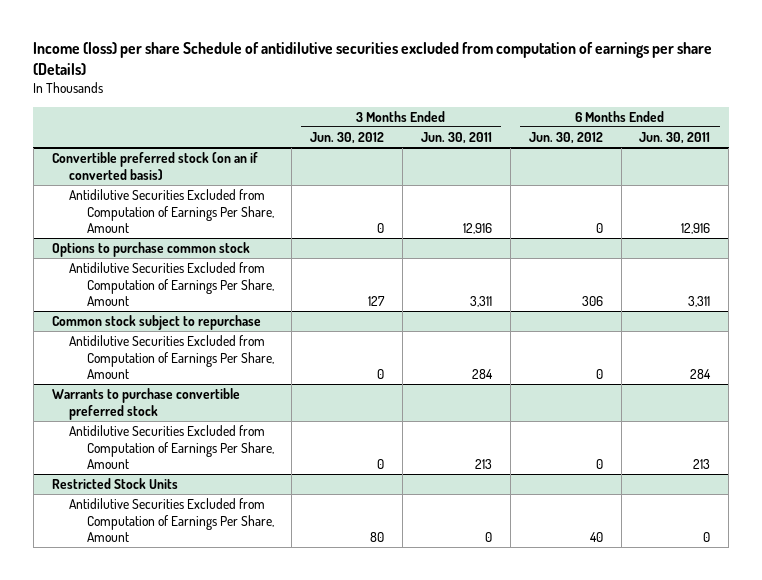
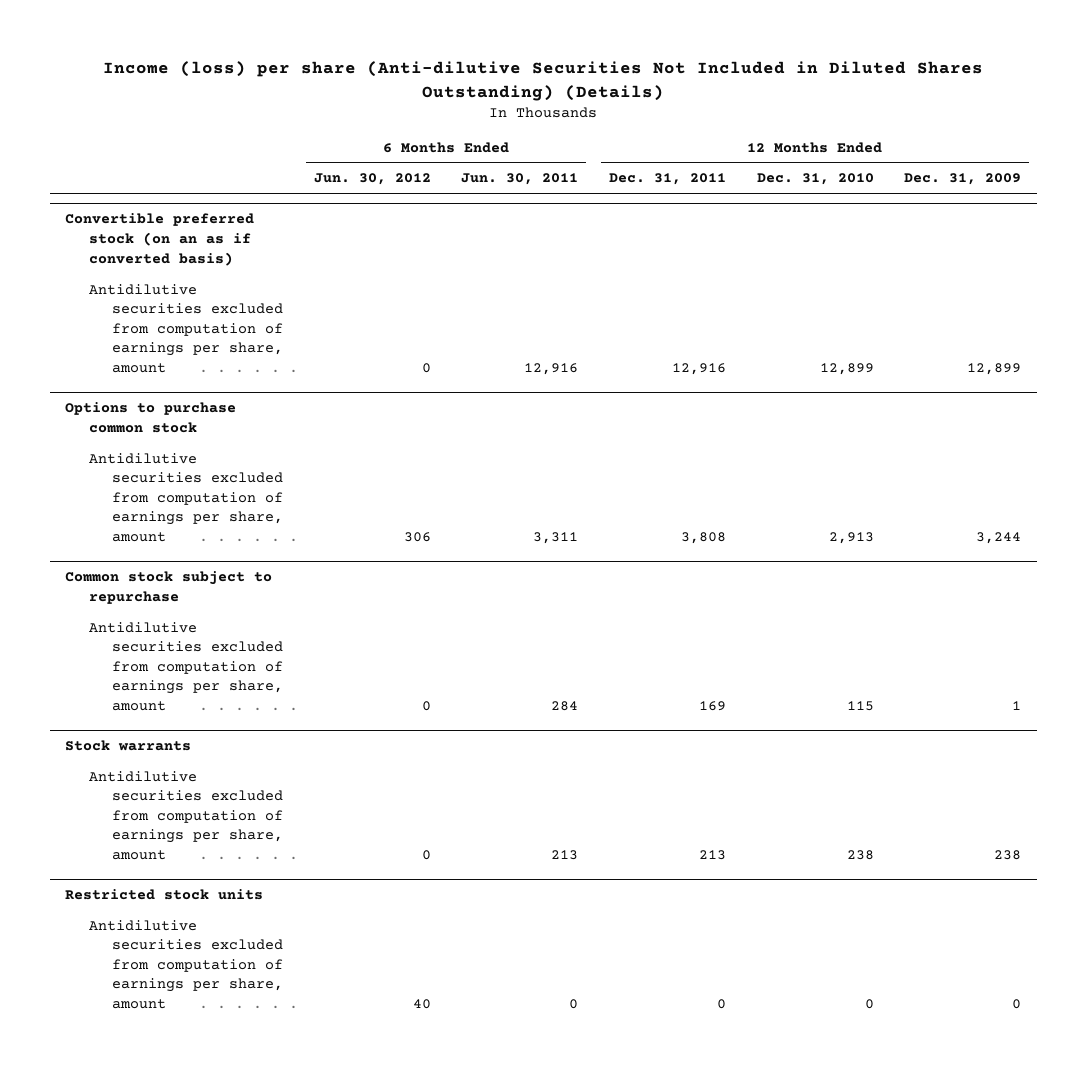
- Income (loss) per share Schedule of antidilutive securities excluded from computation of earnings per share (Details)
+ Income (loss) per share (Anti-dilutive Securities Not Included in Diluted Shares Outstanding) (Details)
- | 3 Months Ended Jun. 30, 2012 | 3 Months Ended Jun. 30, 2011 | 6 Months Ended Jun. 30, 2012 | 6 Months Ended Jun. 30, 2011
+ | 6 Months Ended Jun. 30, 2012 | 6 Months Ended Jun. 30, 2011 | 12 Months Ended Dec. 31, 2011 | 12 Months Ended Dec. 31, 2010 | 12 Months Ended Dec. 31, 2009
- Convertible preferred stock (on an if converted basis)
- Antidilutive Securities Excluded from Computation of Earnings Per Share, Amount | 0 | 12,916 | 0 | 12,916
+ Convertible preferred stock (on an as if converted basis)
+ Antidilutive securities excluded from computation of earnings per share, amount | 0 | 12,916 | 12,916 | 12,899 | 12,899
@ Options to purchase common stock
- Antidilutive Securities Excluded from Computation of Earnings Per Share, Amount | 127 | 3,311 | 306 | 3,311
+ Antidilutive securities excluded from computation of earnings per share, amount | 306 | 3,311 | 3,808 | 2,913 | 3,244
@ Common stock subject to repurchase
- Antidilutive Securities Excluded from Computation of Earnings Per Share, Amount | 0 | 284 | 0 | 284
- Warrants to purchase convertible preferred stock
- Antidilutive Securities Excluded from Computation of Earnings Per Share, Amount | 0 | 213 | 0 | 213
- Restricted Stock Units
- Antidilutive Securities Excluded from Computation of Earnings Per Share, Amount | 80 | 0 | 40 | 0
@ Common stock subject to repurchase
+ Antidilutive securities excluded from computation of earnings per share, amount | 0 | 284 | 169 | 115 | 1
+ Stock warrants
+ Antidilutive securities excluded from computation of earnings per share, amount | 0 | 213 | 213 | 238 | 238
+ Restricted stock units
+ Antidilutive securities excluded from computation of earnings per share, amount | 40 | 0 | 0 | 0 | 0

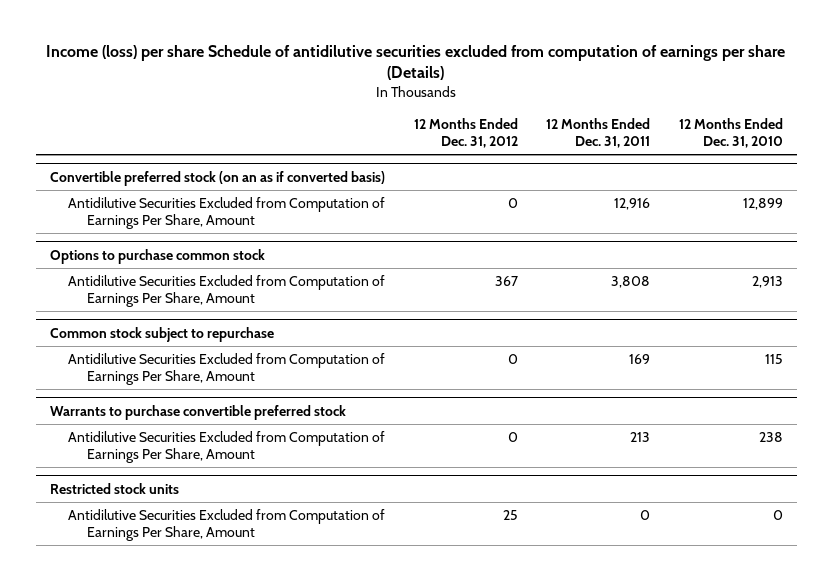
- Income (loss) per share (Anti-dilutive Securities Not Included in Diluted Shares Outstanding) (Details)
+ Income (loss) per share Schedule of antidilutive securities excluded from computation of earnings per share (Details)
- | 6 Months Ended Jun. 30, 2012 | 6 Months Ended Jun. 30, 2011 | 12 Months Ended Dec. 31, 2011 | 12 Months Ended Dec. 31, 2010 | 12 Months Ended Dec. 31, 2009
+ | 12 Months Ended Dec. 31, 2012 | 12 Months Ended Dec. 31, 2011 | 12 Months Ended Dec. 31, 2010
@ Convertible preferred stock (on an as if converted basis)
- Antidilutive securities excluded from computation of earnings per share, amount | 0 | 12,916 | 12,916 | 12,899 | 12,899
+ Antidilutive Securities Excluded from Computation of Earnings Per Share, Amount | 0 | 12,916 | 12,899
@ Options to purchase common stock
- Antidilutive securities excluded from computation of earnings per share, amount | 306 | 3,311 | 3,808 | 2,913 | 3,244
+ Antidilutive Securities Excluded from Computation of Earnings Per Share, Amount | 367 | 3,808 | 2,913
@ Common stock subject to repurchase
- Antidilutive securities excluded from computation of earnings per share, amount | 0 | 284 | 169 | 115 | 1
- Stock warrants
- Antidilutive securities excluded from computation of earnings per share, amount | 0 | 213 | 213 | 238 | 238
@ Common stock subject to repurchase
+ Antidilutive Securities Excluded from Computation of Earnings Per Share, Amount | 0 | 169 | 115
+ Warrants to purchase convertible preferred stock
+ Antidilutive Securities Excluded from Computation of Earnings Per Share, Amount | 0 | 213 | 238
@ Restricted stock units
- Antidilutive securities excluded from computation of earnings per share, amount | 40 | 0 | 0 | 0 | 0
+ Antidilutive Securities Excluded from Computation of Earnings Per Share, Amount | 25 | 0 | 0

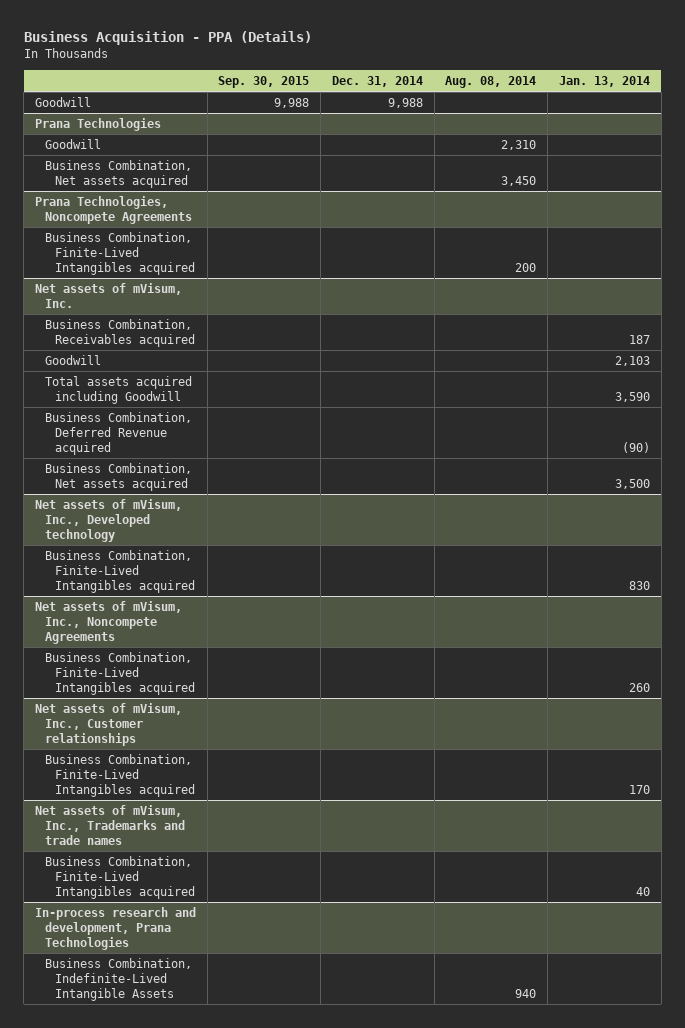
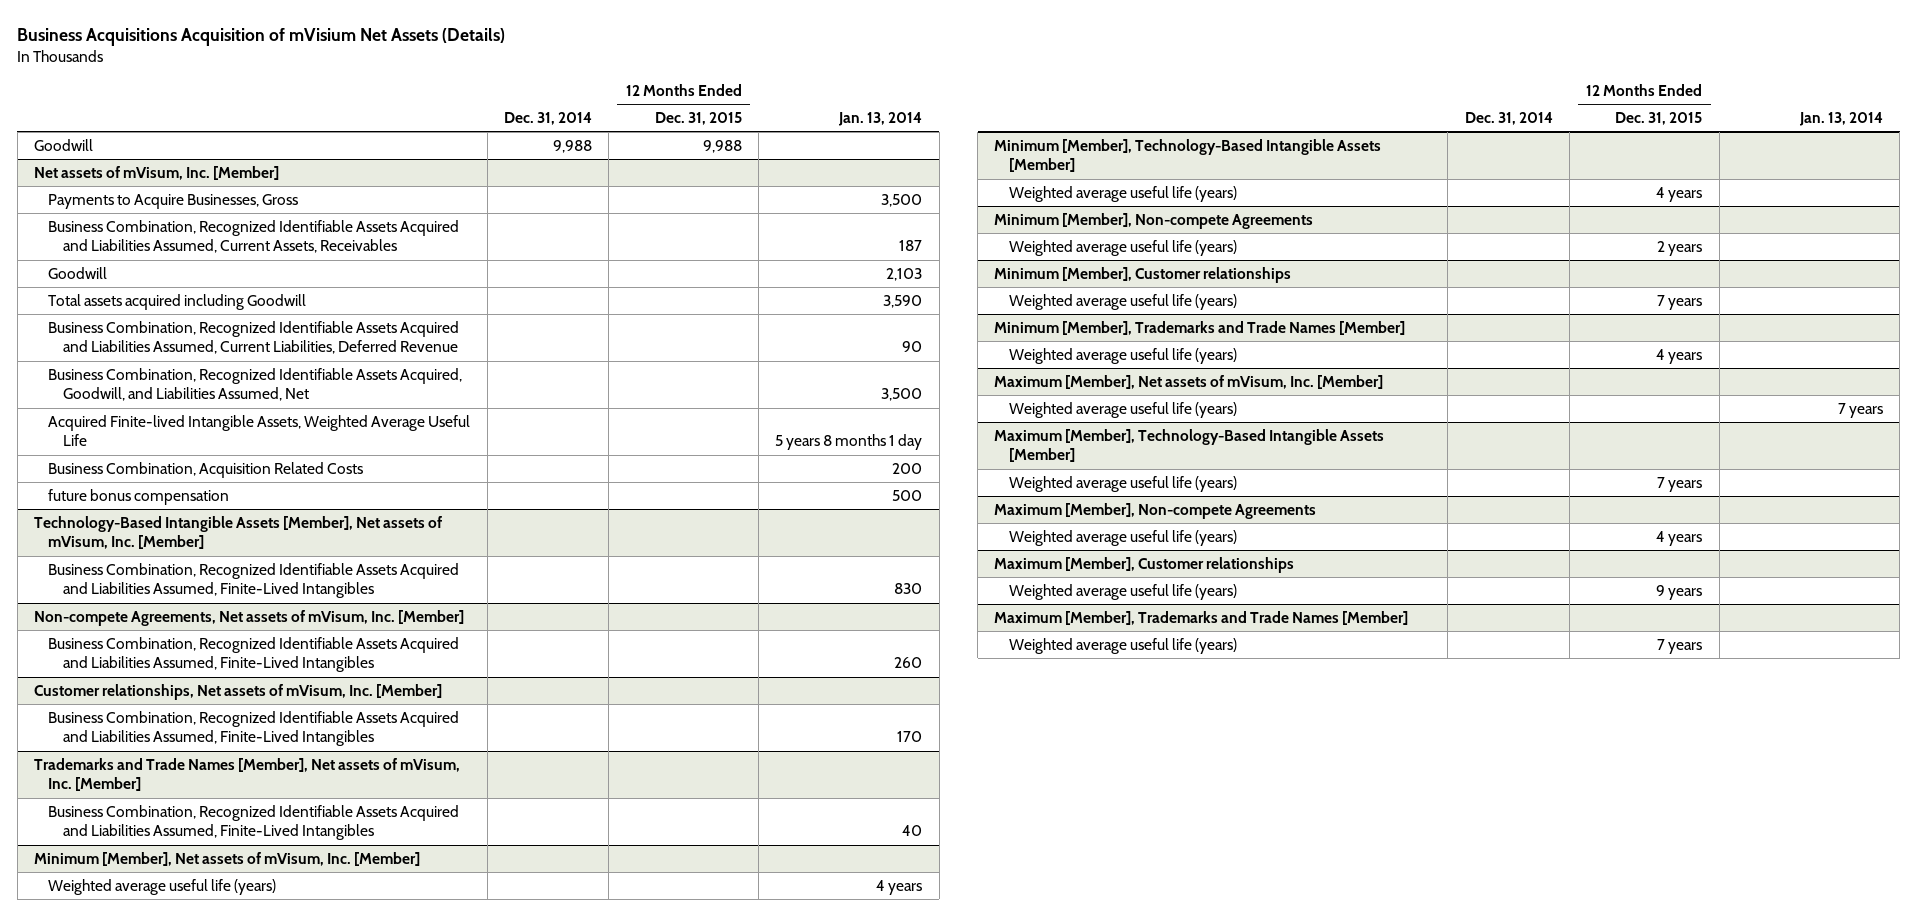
- Business Acquisition - PPA (Details)
+ Business Acquisitions Acquisition of mVisium Net Assets (Details)
- | Sep. 30, 2015 | Dec. 31, 2014 | Aug. 08, 2014 | Jan. 13, 2014
+ | Dec. 31, 2014 | 12 Months Ended Dec. 31, 2015 | Jan. 13, 2014
- Prana Technologies
- Goodwill | | | 2,310 |
- Business Combination, Net assets acquired | | | 3,450 |
- Prana Technologies, Noncompete Agreements
- Business Combination, Finite-Lived Intangibles acquired | | | 200 |
- Net assets of mVisum, Inc.
- Business Combination, Receivables acquired | | | | 187
+ Net assets of mVisum, Inc. [Member]
+ Payments to Acquire Businesses, Gross | | | 3,500
+ Business Combination, Recognized Identifiable Assets Acquired and Liabilities Assumed, Current Assets, Receivables | | | 187
- Business Combination, Deferred Revenue acquired | | | | (90)
- Business Combination, Net assets acquired | | | | 3,500
- Net assets of mVisum, Inc., Developed technology
- Business Combination, Finite-Lived Intangibles acquired | | | | 830
- Net assets of mVisum, Inc., Noncompete Agreements
- Business Combination, Finite-Lived Intangibles acquired | | | | 260
- Net assets of mVisum, Inc., Customer relationships
- Business Combination, Finite-Lived Intangibles acquired | | | | 170
- Net assets of mVisum, Inc., Trademarks and trade names
- Business Combination, Finite-Lived Intangibles acquired | | | | 40
- In-process research and development, Prana Technologies
- Business Combination, Indefinite-Lived Intangible Assets | | | 940 |
+ Business Combination, Recognized Identifiable Assets Acquired and Liabilities Assumed, Current Liabilities, Deferred Revenue | | | 90
+ Business Combination, Recognized Identifiable Assets Acquired, Goodwill, and Liabilities Assumed, Net | | | 3,500
+ Acquired Finite-lived Intangible Assets, Weighted Average Useful Life | | | 5 years 8 months 1 day
+ Business Combination, Acquisition Related Costs | | | 200
+ future bonus compensation | | | 500
+ Technology-Based Intangible Assets [Member], Net assets of mVisum, Inc. [Member]
+ Business Combination, Recognized Identifiable Assets Acquired and Liabilities Assumed, Finite-Lived Intangibles | | | 830
+ Non-compete Agreements, Net assets of mVisum, Inc. [Member]
+ Business Combination, Recognized Identifiable Assets Acquired and Liabilities Assumed, Finite-Lived Intangibles | | | 260
+ Customer relationships, Net assets of mVisum, Inc. [Member]
+ Business Combination, Recognized Identifiable Assets Acquired and Liabilities Assumed, Finite-Lived Intangibles | | | 170
+ Trademarks and Trade Names [Member], Net assets of mVisum, Inc. [Member]
+ Business Combination, Recognized Identifiable Assets Acquired and Liabilities Assumed, Finite-Lived Intangibles | | | 40
+ Minimum [Member], Net assets of mVisum, Inc. [Member]
+ Weighted average useful life (years) | | | 4 years
+ Minimum [Member], Technology-Based Intangible Assets [Member]
+ Weighted average useful life (years) | | 4 years |
+ Minimum [Member], Non-compete Agreements
+ Weighted average useful life (years) | | 2 years |
+ Minimum [Member], Customer relationships
+ Weighted average useful life (years) | | 7 years |
+ Minimum [Member], Trademarks and Trade Names [Member]
+ Weighted average useful life (years) | | 4 years |
+ Maximum [Member], Net assets of mVisum, Inc. [Member]
+ Weighted average useful life (years) | | | 7 years
+ Maximum [Member], Technology-Based Intangible Assets [Member]
+ Weighted average useful life (years) | | 7 years |
+ Maximum [Member], Non-compete Agreements
+ Weighted average useful life (years) | | 4 years |
+ Maximum [Member], Customer relationships
+ Weighted average useful life (years) | | 9 years |
+ Maximum [Member], Trademarks and Trade Names [Member]
+ Weighted average useful life (years) | | 7 years |

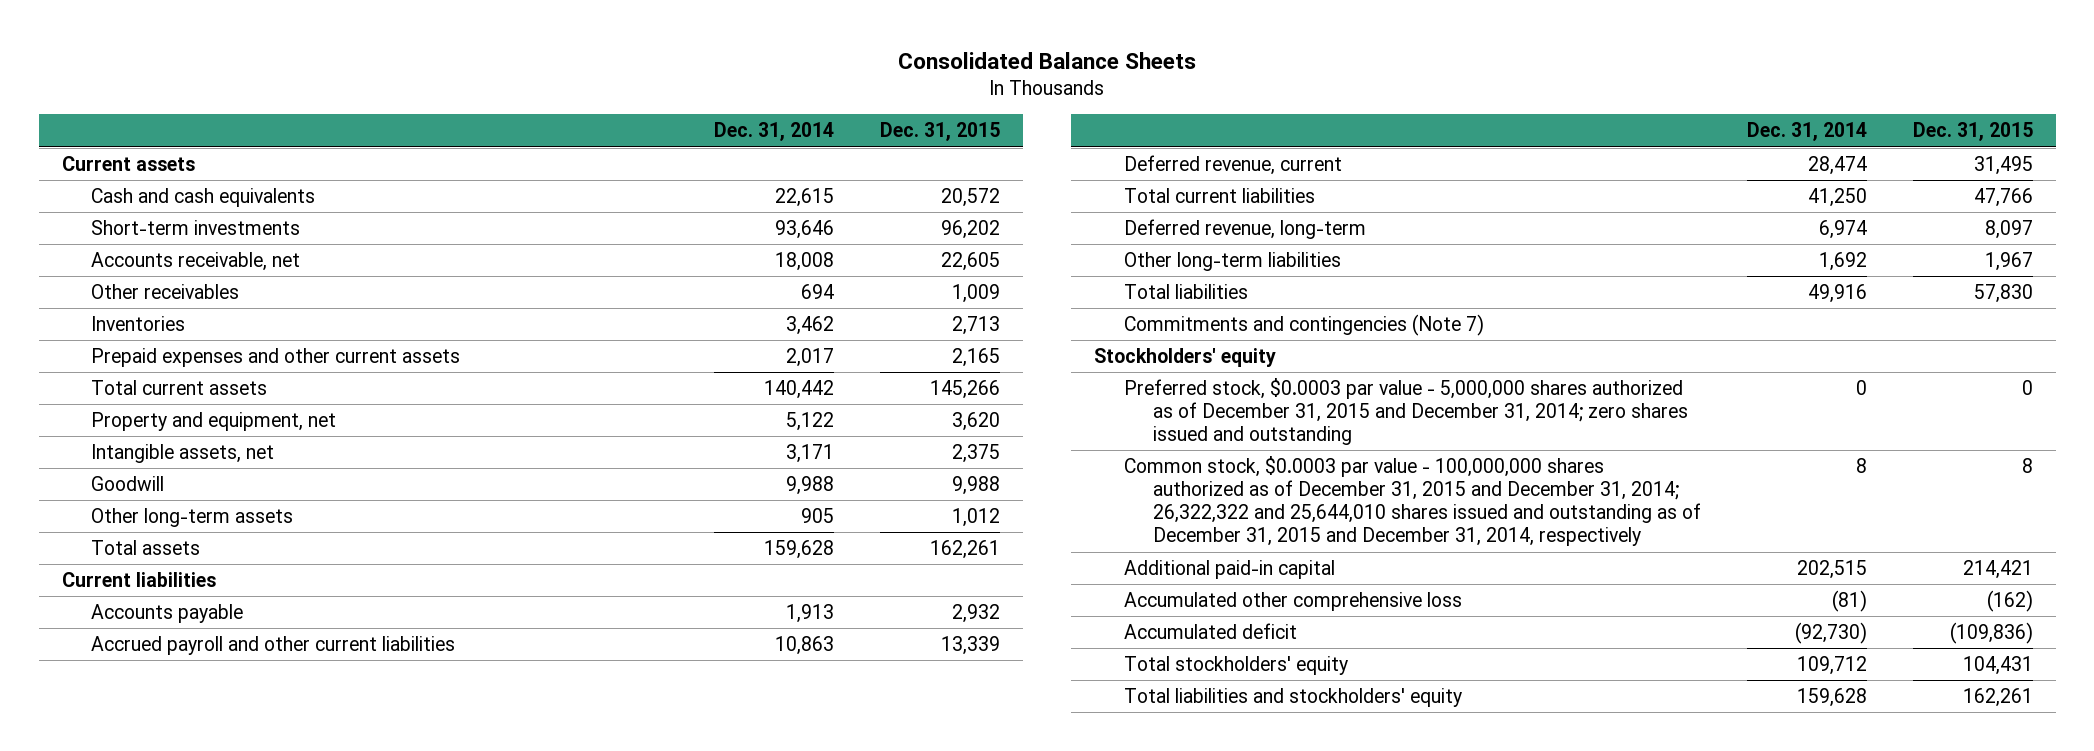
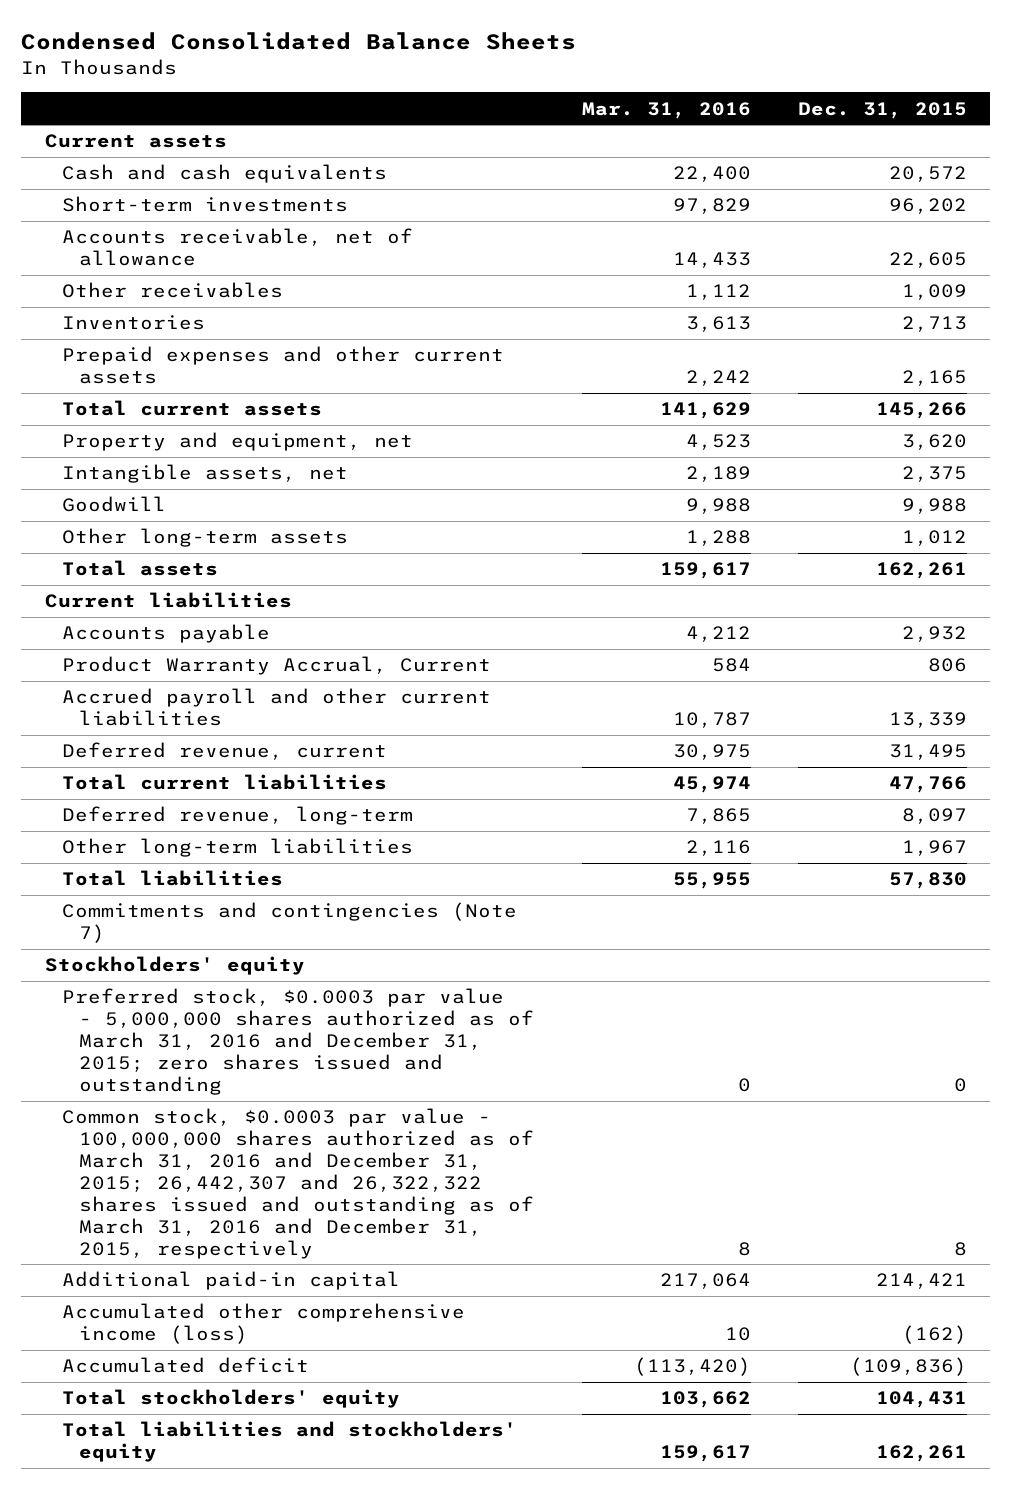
- Consolidated Balance Sheets
+ Condensed Consolidated Balance Sheets
- | Dec. 31, 2014 | Dec. 31, 2015
+ | Mar. 31, 2016 | Dec. 31, 2015
- Accounts receivable, net | 18,008 | 22,605
+ Accounts receivable, net of allowance | 14,433 | 22,605
+ Product Warranty Accrual, Current | 584 | 806
- Preferred stock, $0.0003 par value - 5,000,000 shares authorized as of December 31, 2015 and December 31, 2014; zero shares issued and outstanding | 0 | 0
- Common stock, $0.0003 par value - 100,000,000 shares authorized as of December 31, 2015 and December 31, 2014; 26,322,322 and 25,644,010 shares issued and outstanding as of December 31, 2015 and December 31, 2014, respectively | 8 | 8
+ Preferred stock, $0.0003 par value - 5,000,000 shares authorized as of March 31, 2016 and December 31, 2015; zero shares issued and outstanding | 0 | 0
+ Common stock, $0.0003 par value - 100,000,000 shares authorized as of March 31, 2016 and December 31, 2015; 26,442,307 and 26,322,322 shares issued and outstanding as of March 31, 2016 and December 31, 2015, respectively | 8 | 8
- Accumulated other comprehensive loss | (81) | (162)
+ Accumulated other comprehensive income (loss) | 10 | (162)

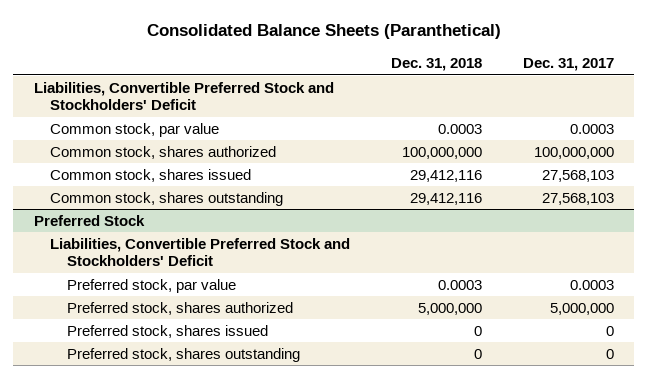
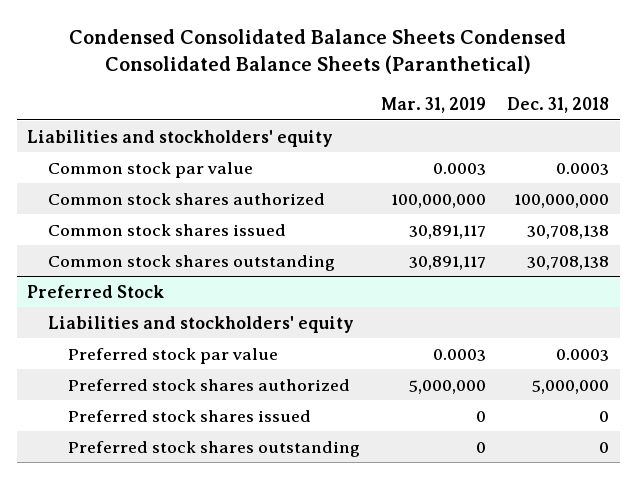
- Consolidated Balance Sheets (Paranthetical)
+ Condensed Consolidated Balance Sheets Condensed Consolidated Balance Sheets (Paranthetical)
- | Dec. 31, 2018 | Dec. 31, 2017
+ | Mar. 31, 2019 | Dec. 31, 2018
- Liabilities, Convertible Preferred Stock and Stockholders' Deficit
- Common stock, par value | 0.0003 | 0.0003
- Common stock, shares authorized | 100,000,000 | 100,000,000
- Common stock, shares issued | 29,412,116 | 27,568,103
- Common stock, shares outstanding | 29,412,116 | 27,568,103
+ Liabilities and stockholders' equity
+ Common stock par value | 0.0003 | 0.0003
+ Common stock shares authorized | 100,000,000 | 100,000,000
+ Common stock shares issued | 30,891,117 | 30,708,138
+ Common stock shares outstanding | 30,891,117 | 30,708,138
@ Preferred Stock
- Liabilities, Convertible Preferred Stock and Stockholders' Deficit
- Preferred stock, par value | 0.0003 | 0.0003
- Preferred stock, shares authorized | 5,000,000 | 5,000,000
- Preferred stock, shares issued | 0 | 0
- Preferred stock, shares outstanding | 0 | 0
+ Liabilities and stockholders' equity
+ Preferred stock par value | 0.0003 | 0.0003
+ Preferred stock shares authorized | 5,000,000 | 5,000,000
+ Preferred stock shares issued | 0 | 0
+ Preferred stock shares outstanding | 0 | 0

